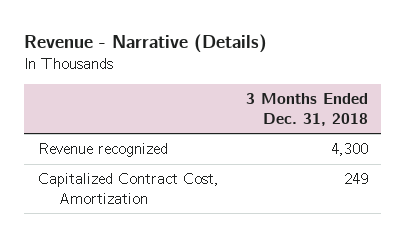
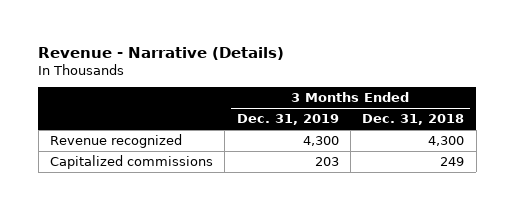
- | 3 Months Ended Dec. 31, 2018
+ | 3 Months Ended Dec. 31, 2019 | 3 Months Ended Dec. 31, 2018
- Capitalized Contract Cost, Amortization | 249
+ Capitalized commissions | 203 | 249

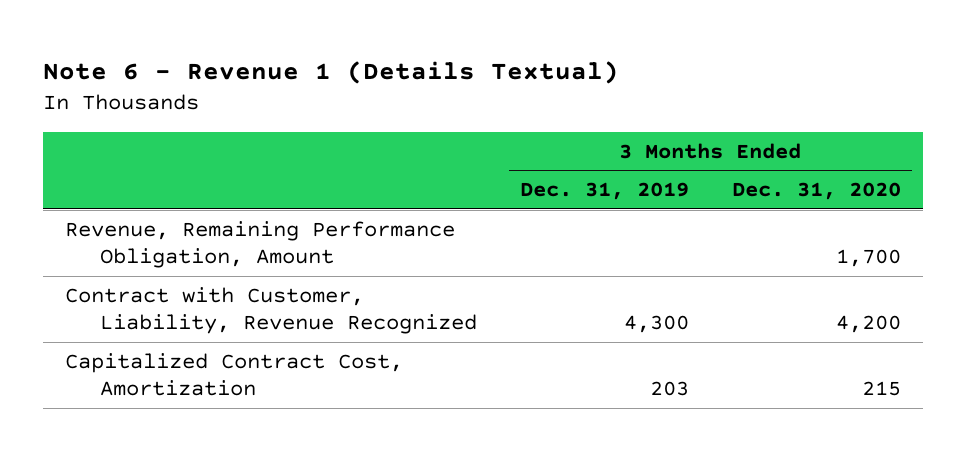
- Revenue - Narrative (Details)
+ Note 6 - Revenue 1 (Details Textual)
- | 3 Months Ended Dec. 31, 2019 | 3 Months Ended Dec. 31, 2018
+ | 3 Months Ended Dec. 31, 2019 | 3 Months Ended Dec. 31, 2020
- Revenue recognized | 4,300 | 4,300
- Capitalized commissions | 203 | 249
+ Revenue, Remaining Performance Obligation, Amount | | 1,700
+ Contract with Customer, Liability, Revenue Recognized | 4,300 | 4,200
+ Capitalized Contract Cost, Amortization | 203 | 215

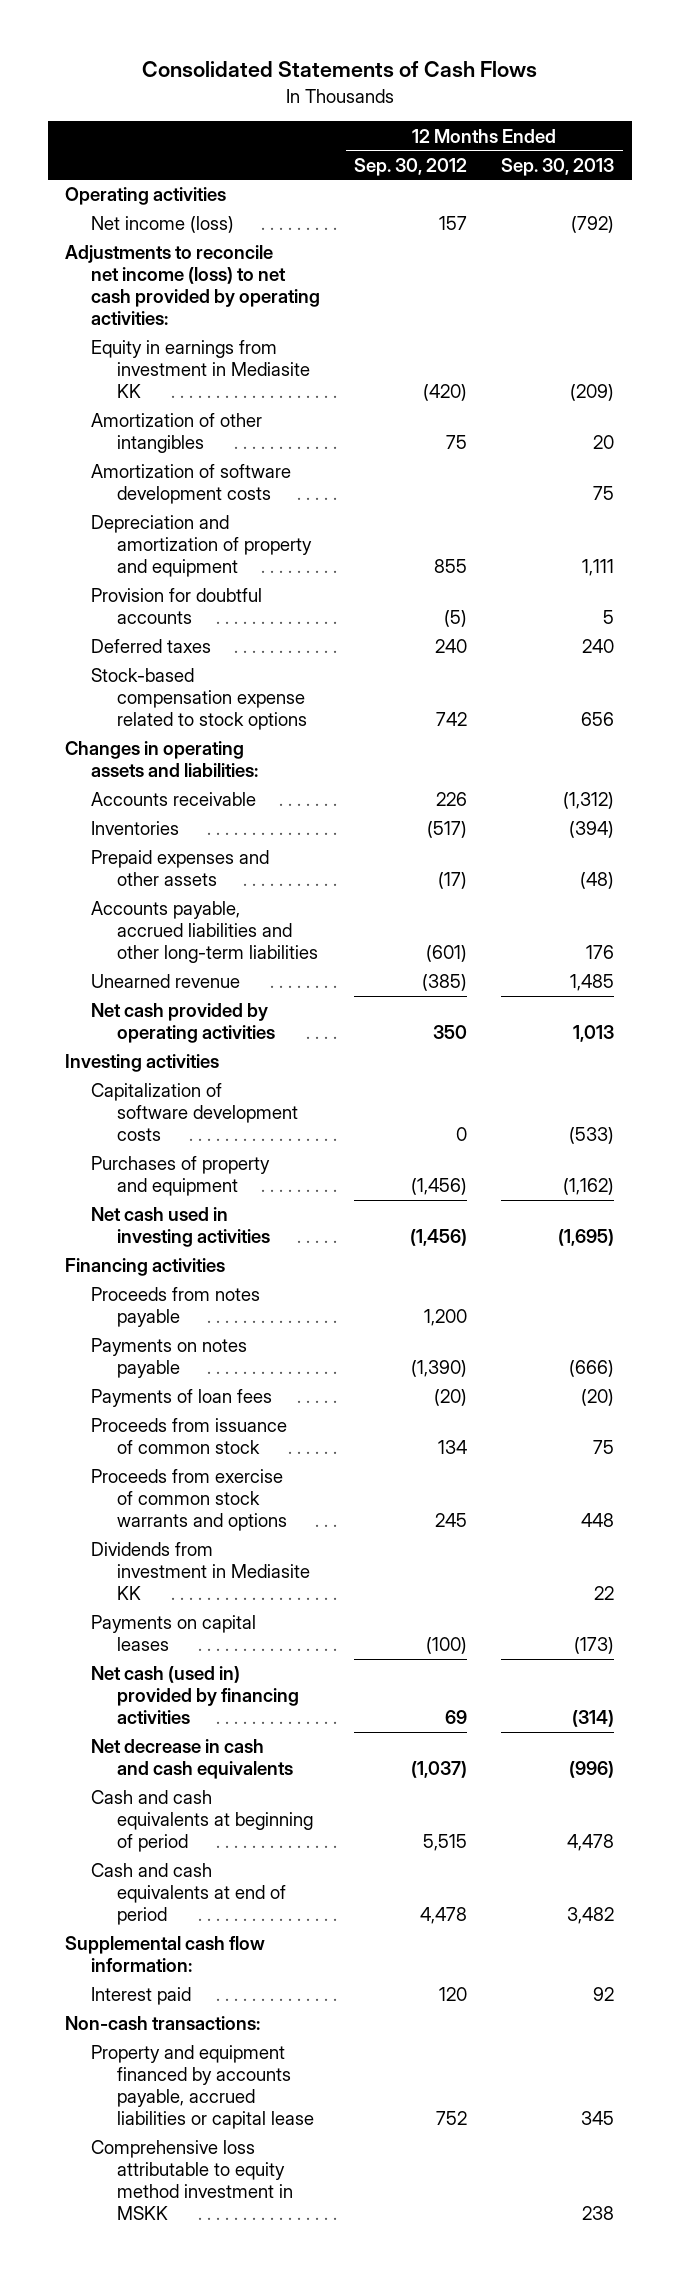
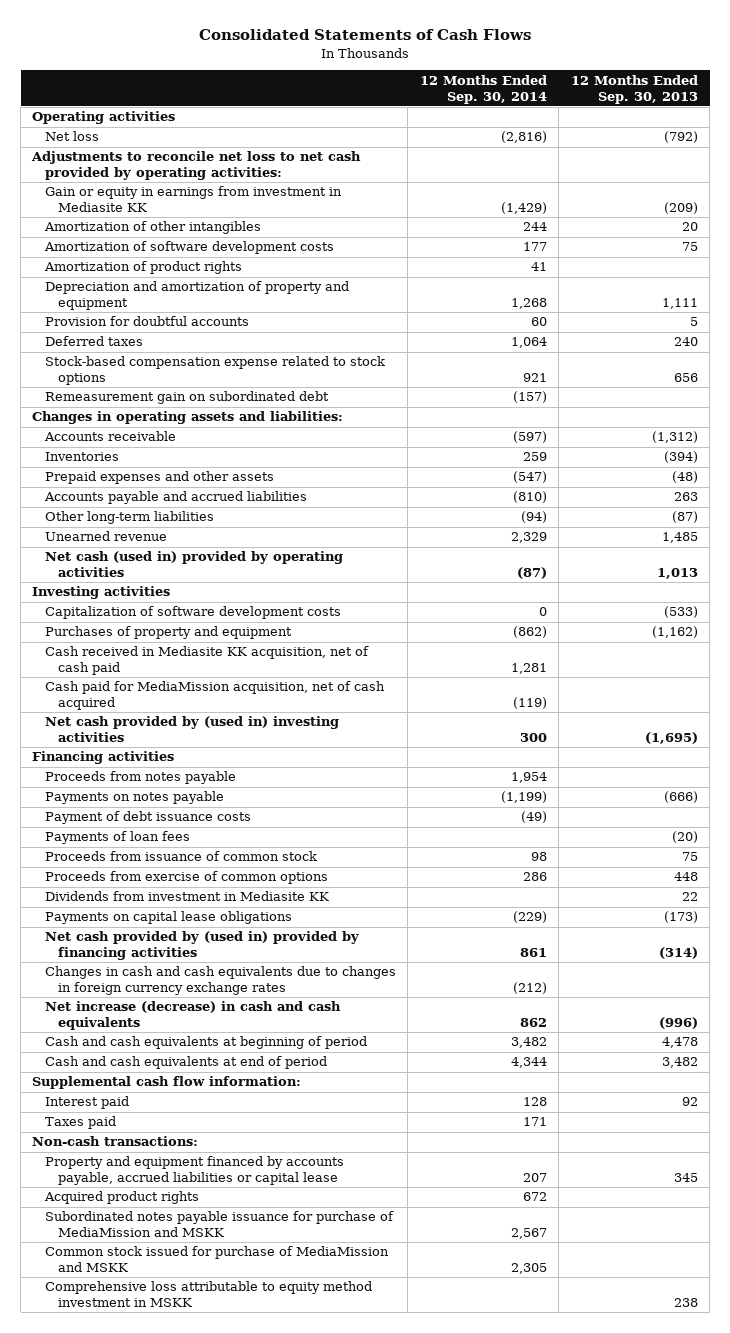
- | 12 Months Ended Sep. 30, 2012 | 12 Months Ended Sep. 30, 2013
+ | 12 Months Ended Sep. 30, 2014 | 12 Months Ended Sep. 30, 2013
- Net income (loss) | 157 | (792)
- Adjustments to reconcile net income (loss) to net cash provided by operating activities:
- Equity in earnings from investment in Mediasite KK | (420) | (209)
+ Net loss | (2,816) | (792)
+ Adjustments to reconcile net loss to net cash provided by operating activities:
+ Gain or equity in earnings from investment in Mediasite KK | (1,429) | (209)
+ Amortization of product rights | 41 |
+ Remeasurement gain on subordinated debt | (157) |
- Accounts payable, accrued liabilities and other long-term liabilities | (601) | 176
+ Accounts payable and accrued liabilities | (810) | 263
+ Other long-term liabilities | (94) | (87)
- Net cash provided by operating activities | 350 | 1,013
+ Net cash (used in) provided by operating activities | (87) | 1,013
- Net cash used in investing activities | (1,456) | (1,695)
+ Cash received in Mediasite KK acquisition, net of cash paid | 1,281 |
+ Cash paid for MediaMission acquisition, net of cash acquired | (119) |
+ Net cash provided by (used in) investing activities | 300 | (1,695)
+ Payment of debt issuance costs | (49) |
- Proceeds from exercise of common stock warrants and options | 245 | 448
+ Proceeds from exercise of common options | 286 | 448
- Payments on capital leases | (100) | (173)
- Net cash (used in) provided by financing activities | 69 | (314)
- Net decrease in cash and cash equivalents | (1,037) | (996)
+ Payments on capital lease obligations | (229) | (173)
+ Net cash provided by (used in) provided by financing activities | 861 | (314)
+ Changes in cash and cash equivalents due to changes in foreign currency exchange rates | (212) |
+ Net increase (decrease) in cash and cash equivalents | 862 | (996)
+ Taxes paid | 171 |
+ Acquired product rights | 672 |
+ Subordinated notes payable issuance for purchase of MediaMission and MSKK | 2,567 |
+ Common stock issued for purchase of MediaMission and MSKK | 2,305 |

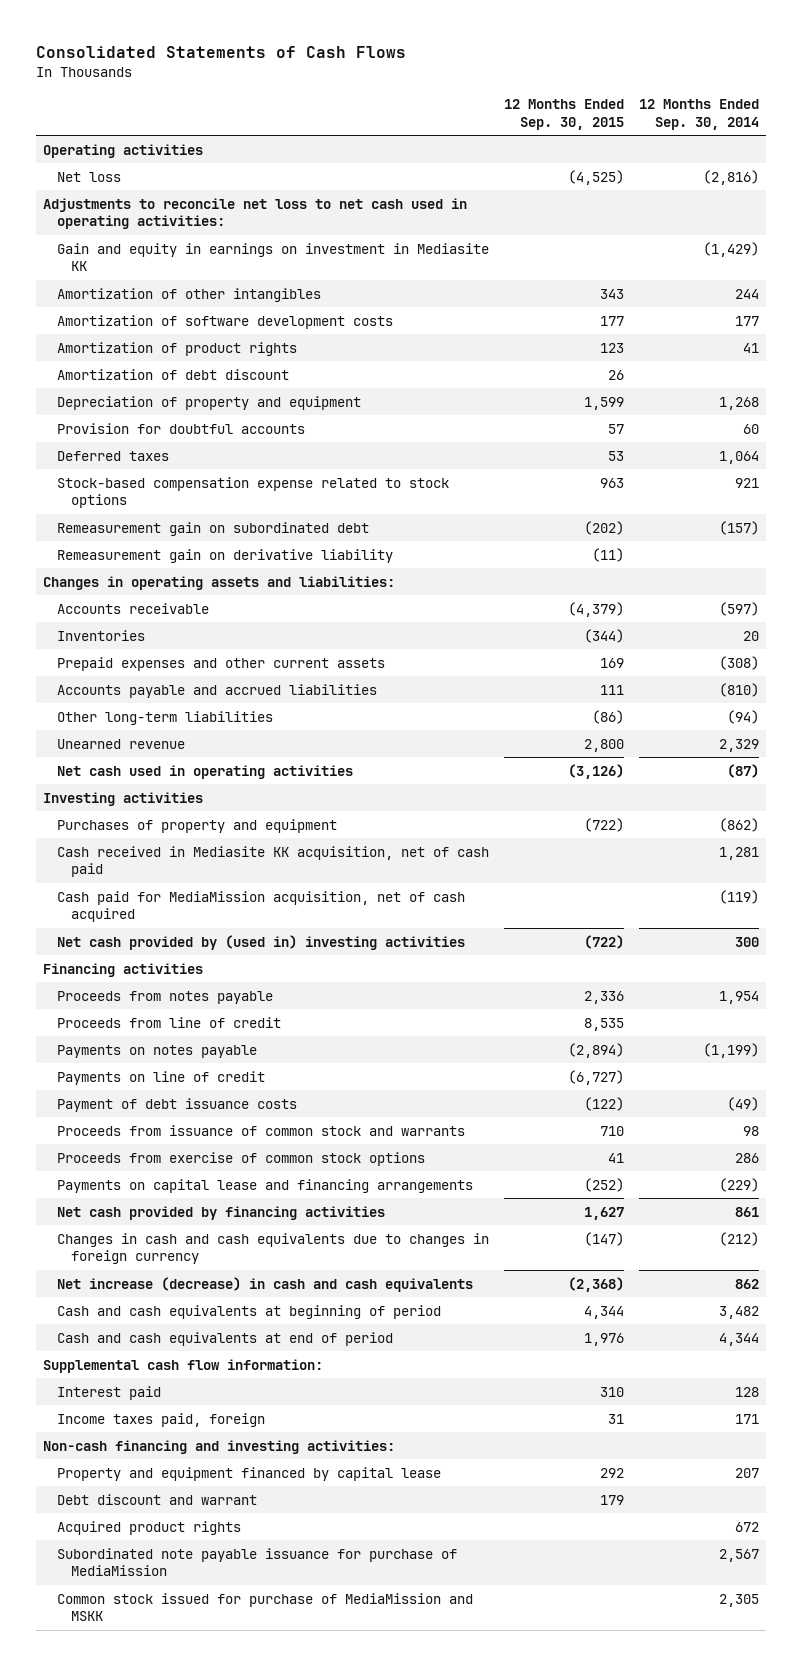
- | 12 Months Ended Sep. 30, 2014 | 12 Months Ended Sep. 30, 2013
+ | 12 Months Ended Sep. 30, 2015 | 12 Months Ended Sep. 30, 2014
- Adjustments to reconcile net loss to net cash provided by operating activities:
- Gain or equity in earnings from investment in Mediasite KK | (1,429) | (209)
+ Adjustments to reconcile net loss to net cash used in operating activities:
+ Gain and equity in earnings on investment in Mediasite KK | | (1,429)
- Depreciation and amortization of property and equipment | 1,268 | 1,111
+ Amortization of debt discount | 26 |
+ Depreciation of property and equipment | 1,599 | 1,268
+ Remeasurement gain on derivative liability | (11) |
- Inventories | 259 | (394)
- Prepaid expenses and other assets | (547) | (48)
+ Inventories | (344) | 20
+ Prepaid expenses and other current assets | 169 | (308)
- Net cash (used in) provided by operating activities | (87) | 1,013
+ Net cash used in operating activities | (3,126) | (87)
- Capitalization of software development costs | 0 | (533)
+ Proceeds from line of credit | 8,535 |
+ Payments on line of credit | (6,727) |
- Payments of loan fees | | (20)
- Proceeds from issuance of common stock | 98 | 75
- Proceeds from exercise of common options | 286 | 448
- Dividends from investment in Mediasite KK | | 22
- Payments on capital lease obligations | (229) | (173)
- Net cash provided by (used in) provided by financing activities | 861 | (314)
- Changes in cash and cash equivalents due to changes in foreign currency exchange rates | (212) |
+ Proceeds from issuance of common stock and warrants | 710 | 98
+ Proceeds from exercise of common stock options | 41 | 286
+ Payments on capital lease and financing arrangements | (252) | (229)
+ Net cash provided by financing activities | 1,627 | 861
+ Changes in cash and cash equivalents due to changes in foreign currency | (147) | (212)
- Taxes paid | 171 |
- Non-cash transactions:
- Property and equipment financed by accounts payable, accrued liabilities or capital lease | 207 | 345
+ Income taxes paid, foreign | 31 | 171
+ Non-cash financing and investing activities:
+ Property and equipment financed by capital lease | 292 | 207
+ Debt discount and warrant | 179 |
- Subordinated notes payable issuance for purchase of MediaMission and MSKK | 2,567 |
+ Subordinated note payable issuance for purchase of MediaMission | | 2,567
- Comprehensive loss attributable to equity method investment in MSKK | | 238

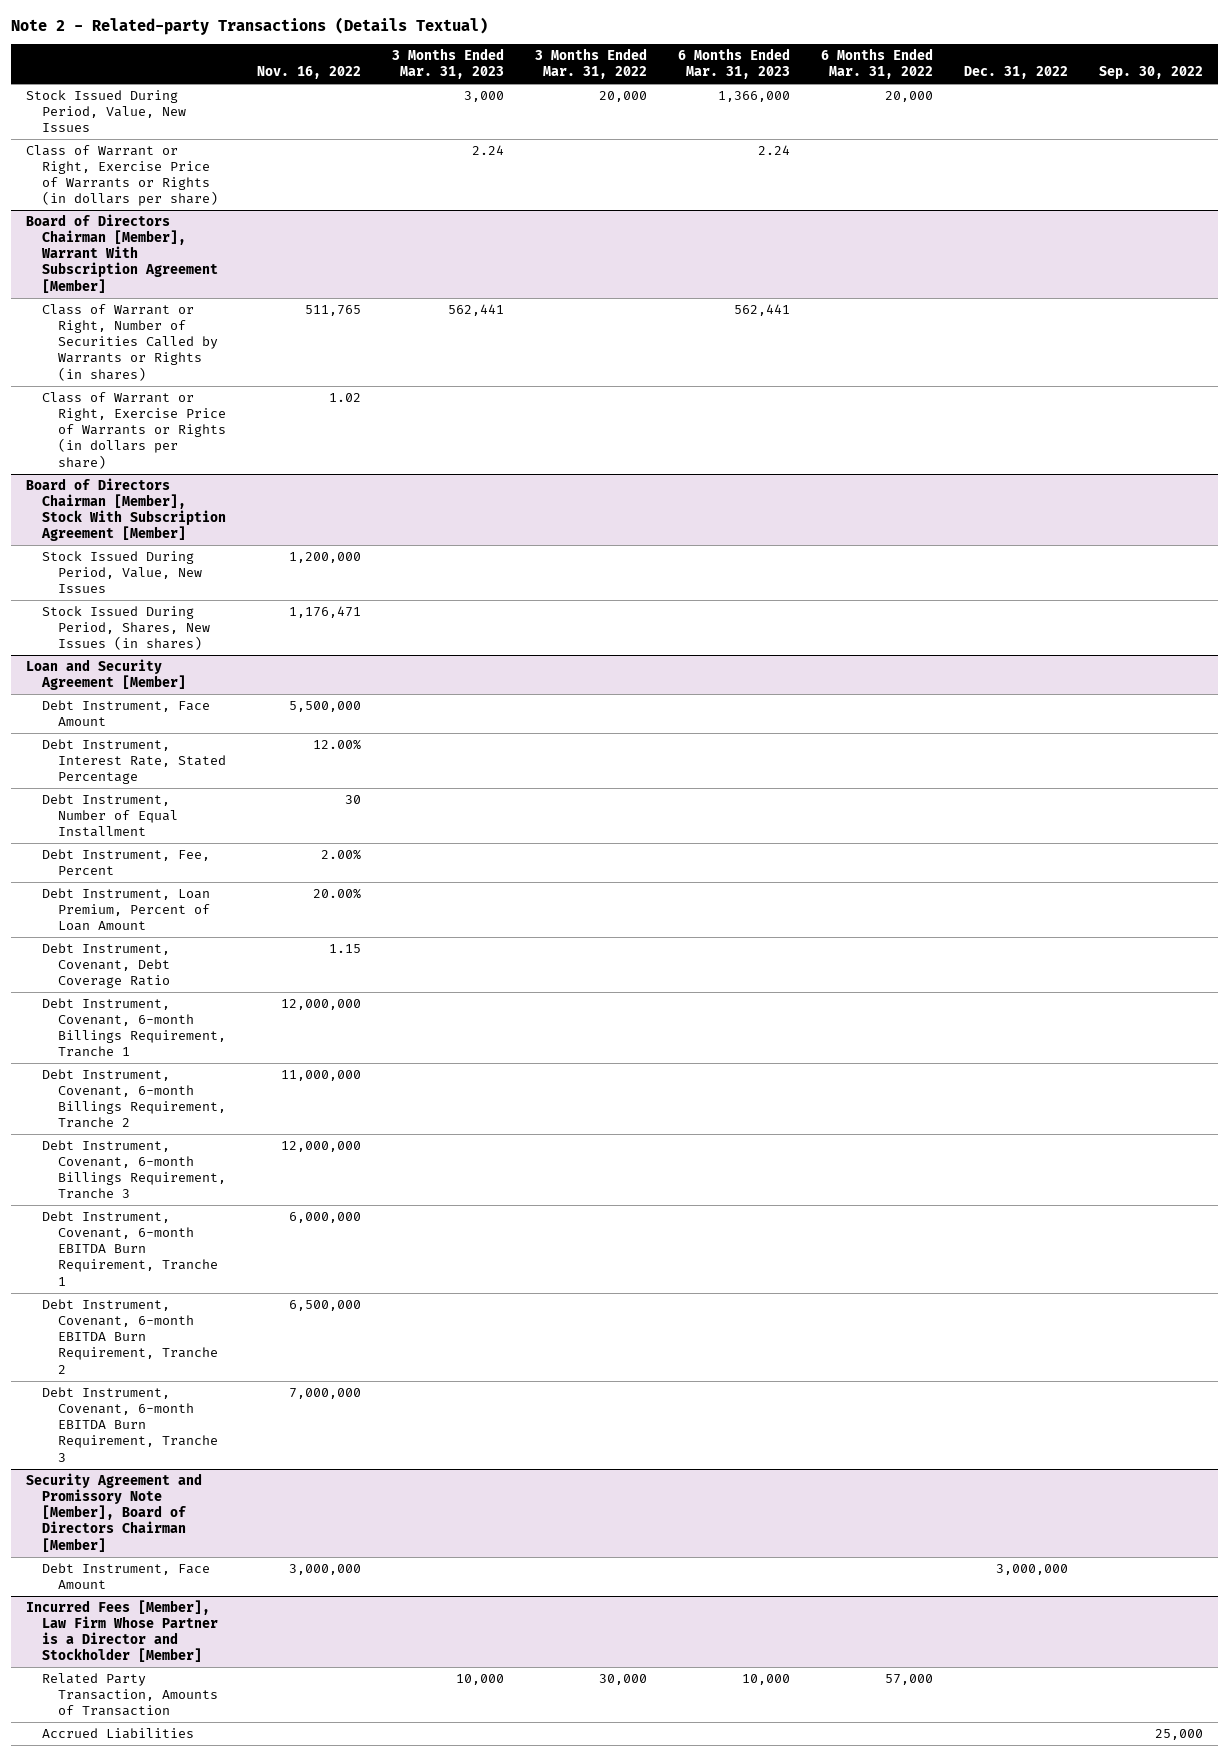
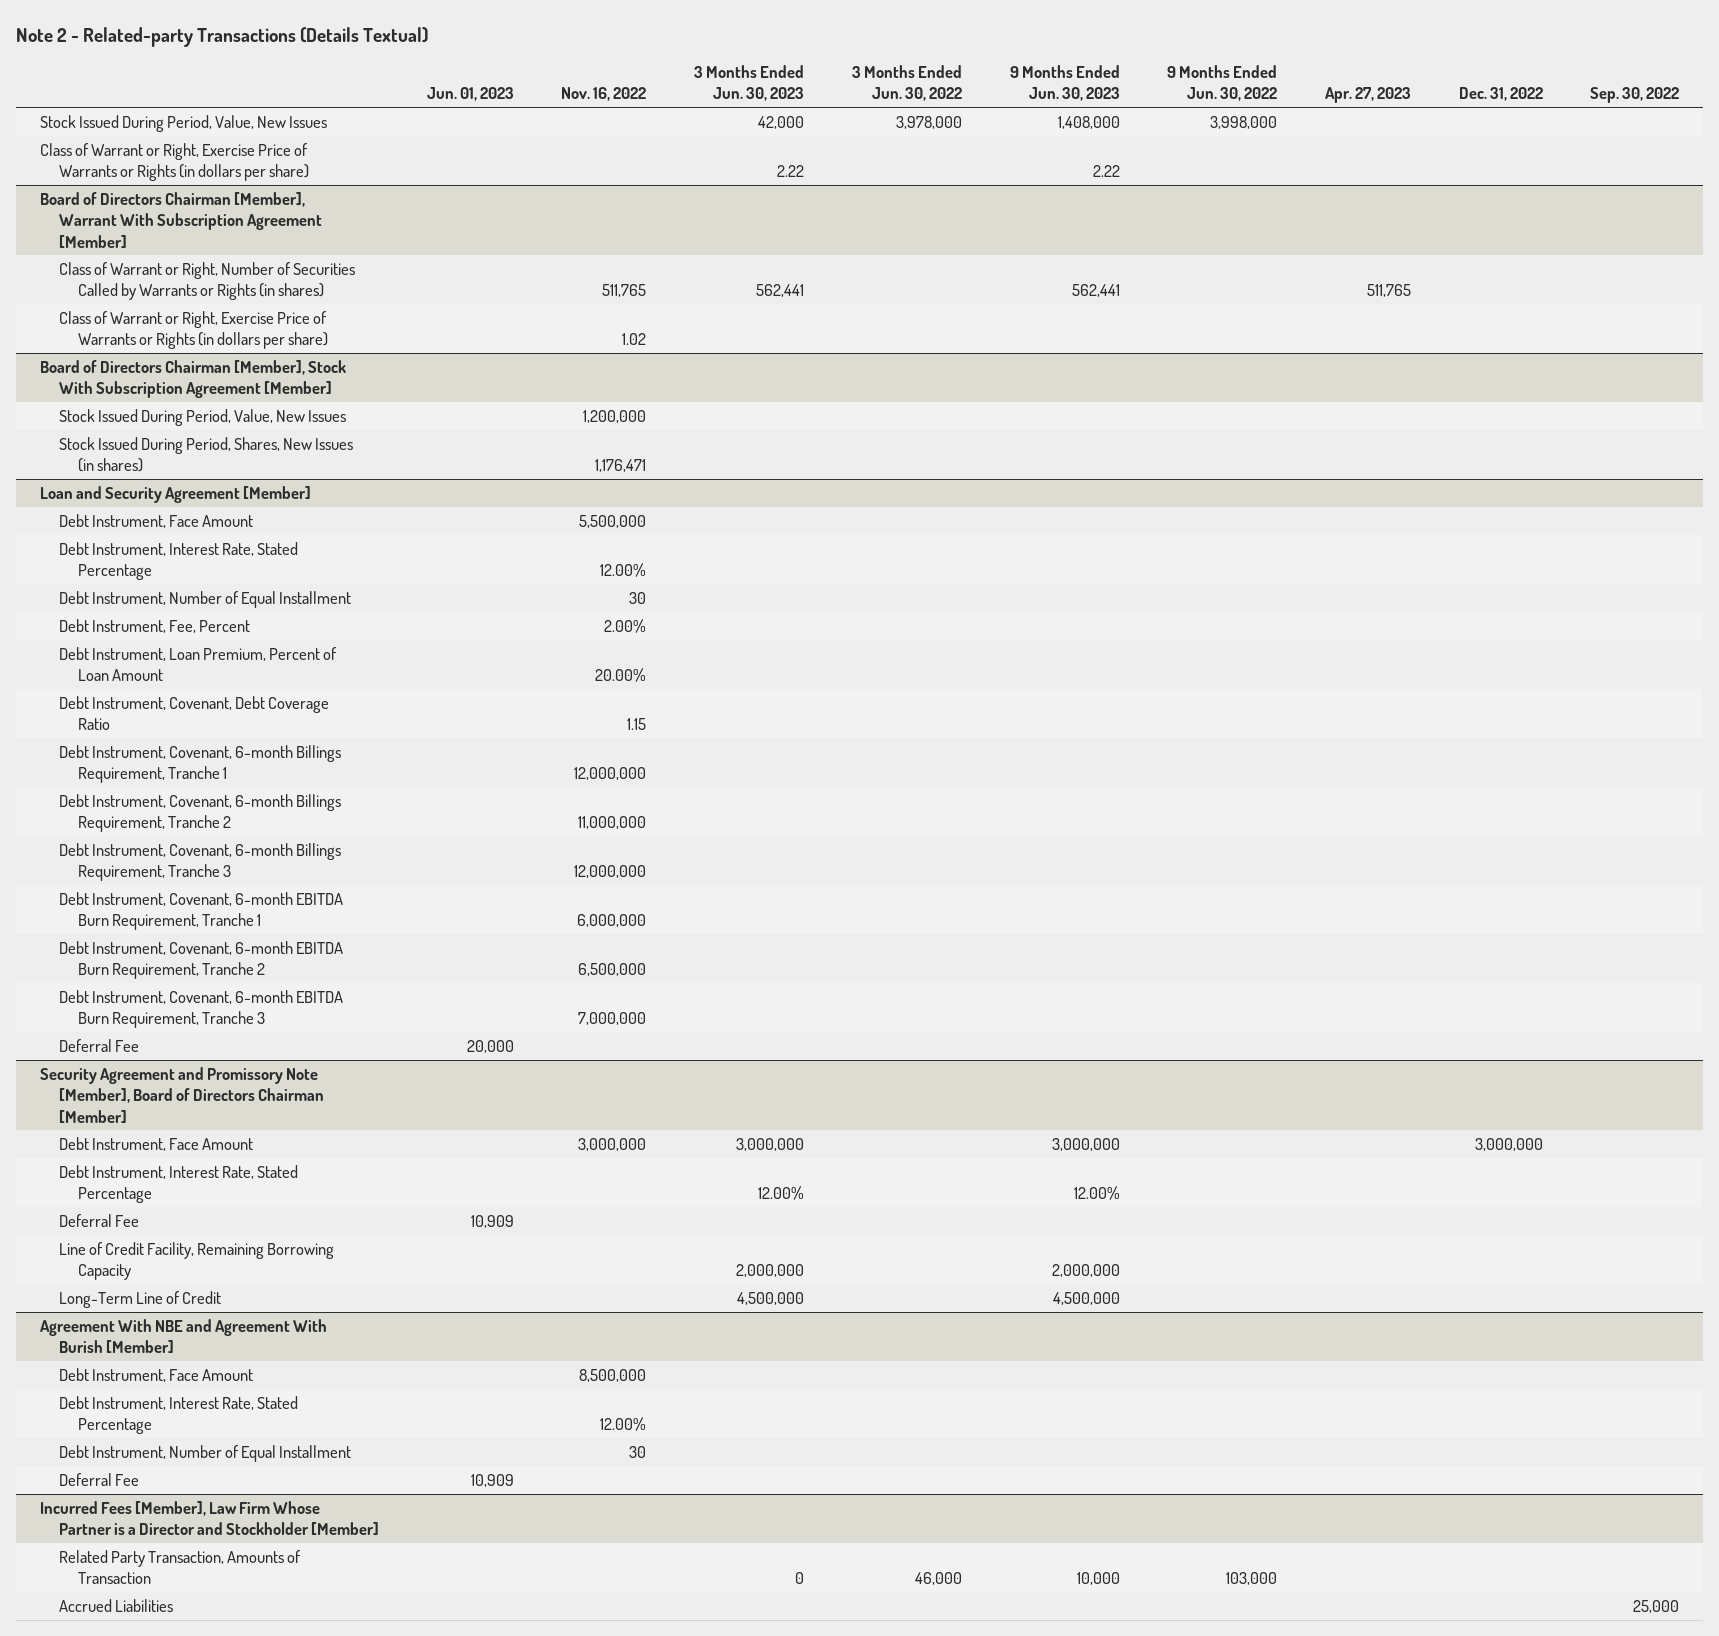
- | Nov. 16, 2022 | 3 Months Ended Mar. 31, 2023 | 3 Months Ended Mar. 31, 2022 | 6 Months Ended Mar. 31, 2023 | 6 Months Ended Mar. 31, 2022 | Dec. 31, 2022 | Sep. 30, 2022
+ | Jun. 01, 2023 | Nov. 16, 2022 | 3 Months Ended Jun. 30, 2023 | 3 Months Ended Jun. 30, 2022 | 9 Months Ended Jun. 30, 2023 | 9 Months Ended Jun. 30, 2022 | Apr. 27, 2023 | Dec. 31, 2022 | Sep. 30, 2022
@ Loan and Security Agreement [Member]
+ Deferral Fee | 20,000 | | | | | | | |
@ Security Agreement and Promissory Note [Member], Board of Directors Chairman [Member]
+ Debt Instrument, Interest Rate, Stated Percentage | | | 12.00% | | 12.00% | | | |
+ Deferral Fee | 10,909 | | | | | | | |
+ Line of Credit Facility, Remaining Borrowing Capacity | | | 2,000,000 | | 2,000,000 | | | |
+ Long-Term Line of Credit | | | 4,500,000 | | 4,500,000 | | | |
+ Agreement With NBE and Agreement With Burish [Member]
+ Debt Instrument, Face Amount | | 8,500,000 | | | | | | |
+ Debt Instrument, Interest Rate, Stated Percentage | | 12.00% | | | | | | |
+ Debt Instrument, Number of Equal Installment | | 30 | | | | | | |
+ Deferral Fee | 10,909 | | | | | | | |

